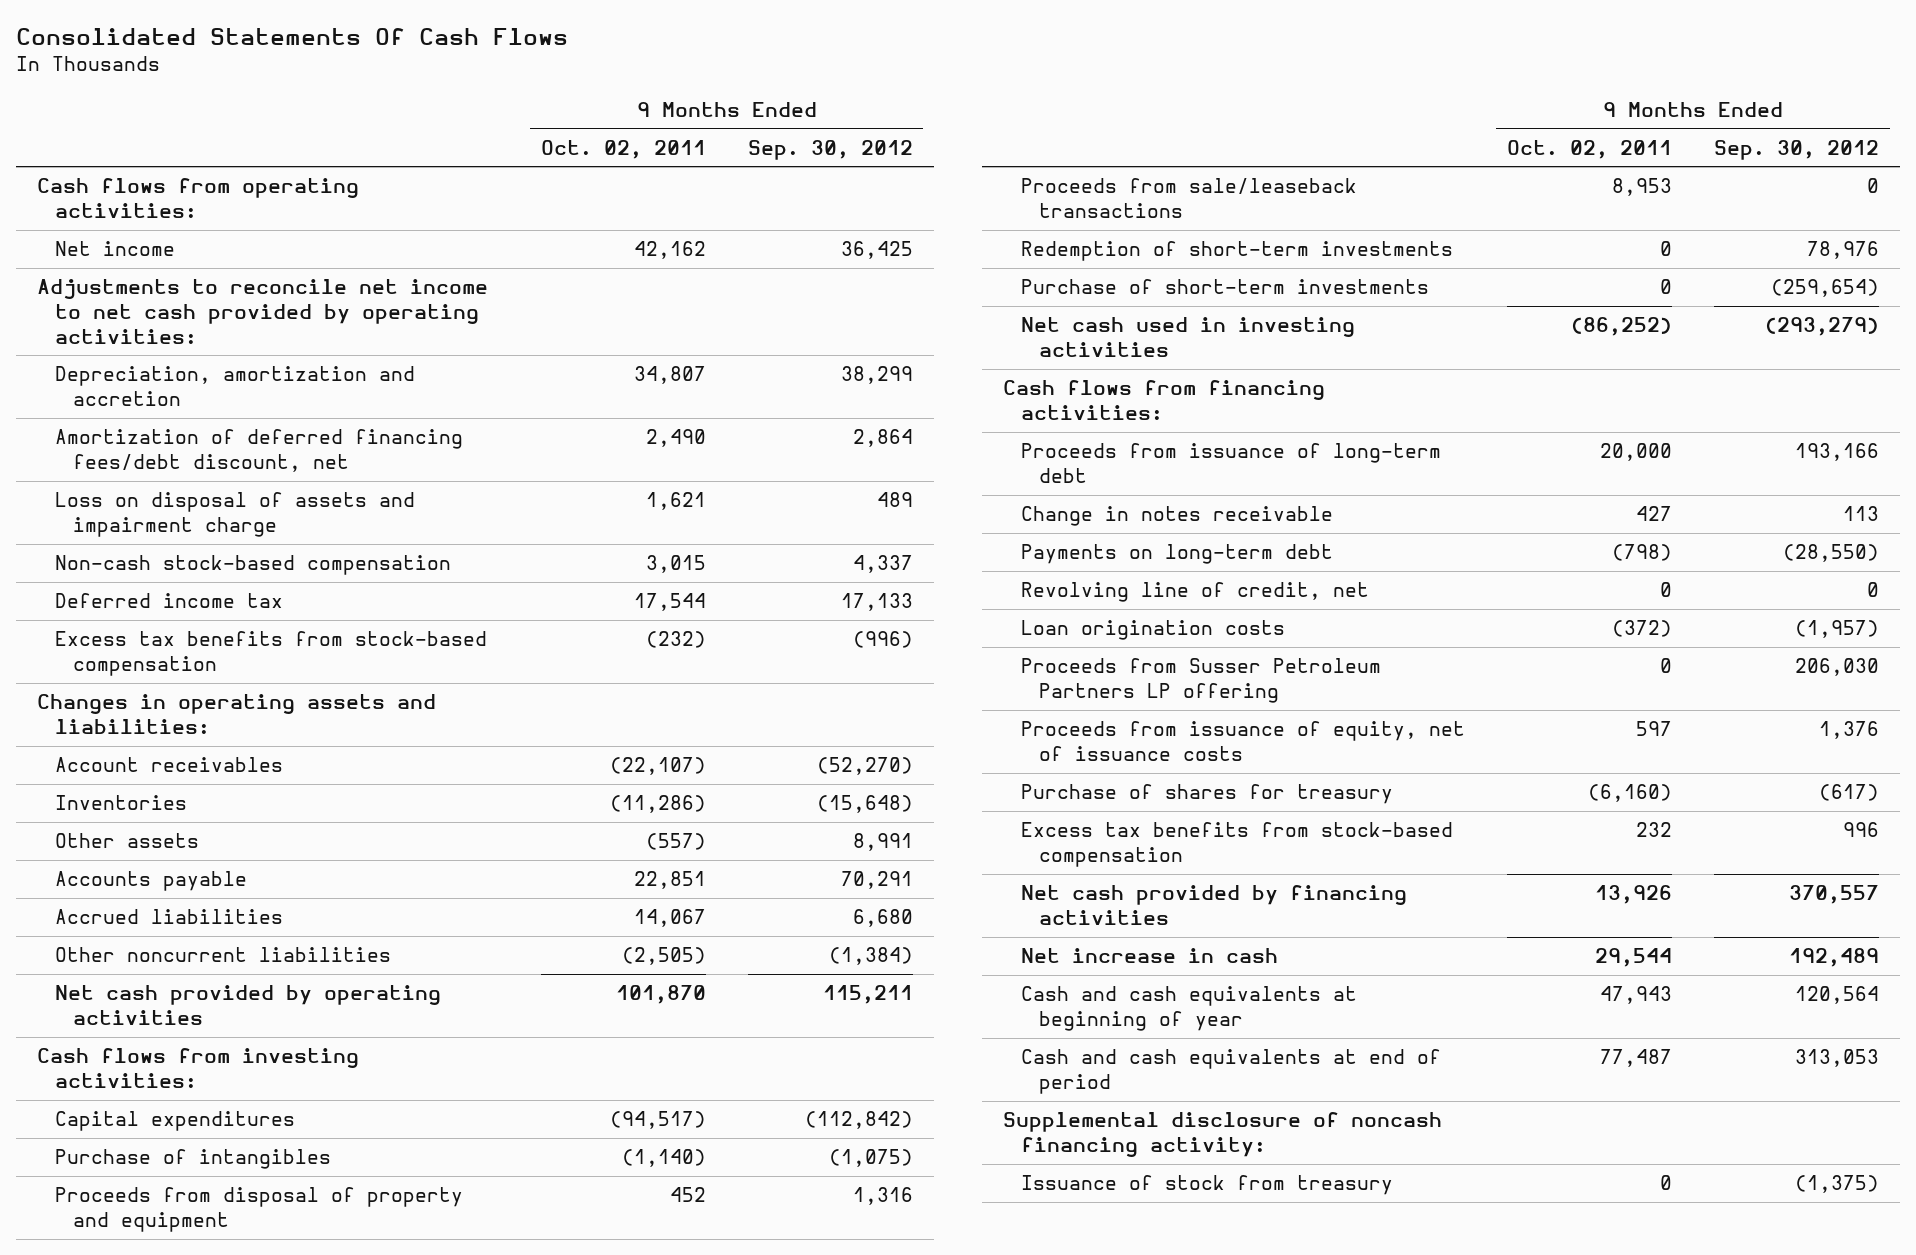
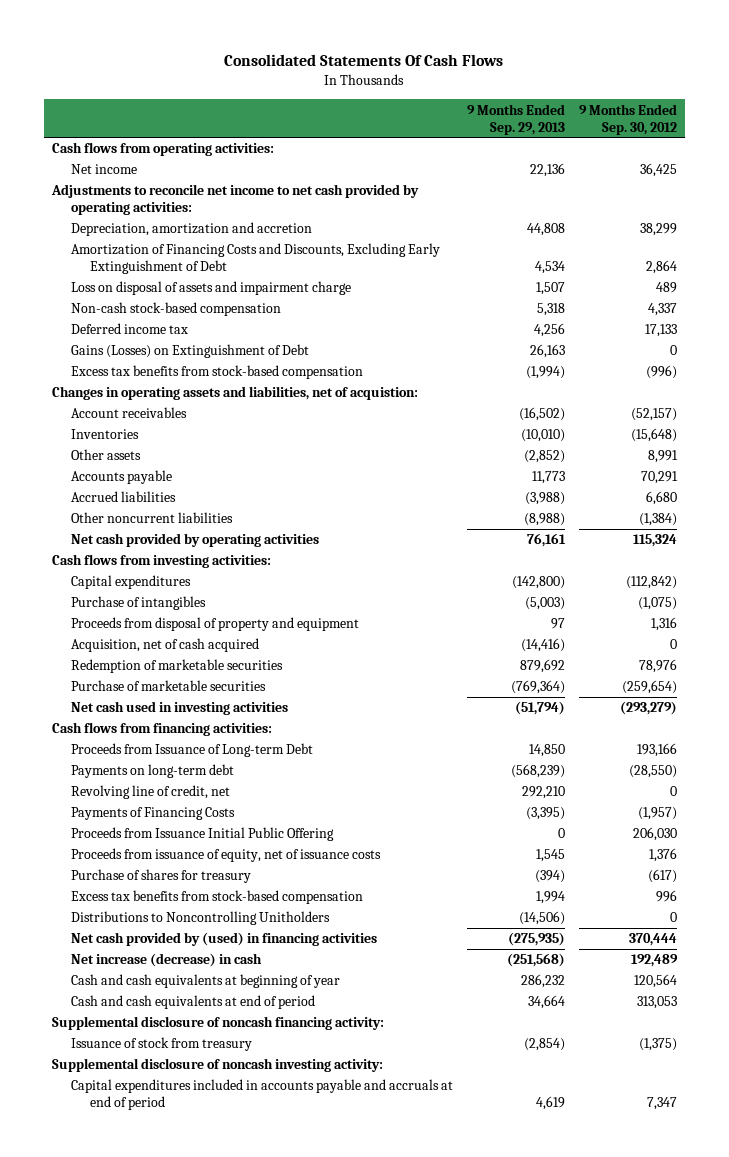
- | 9 Months Ended Oct. 02, 2011 | 9 Months Ended Sep. 30, 2012
+ | 9 Months Ended Sep. 29, 2013 | 9 Months Ended Sep. 30, 2012
- Amortization of deferred financing fees/debt discount, net | 2,490 | 2,864
+ Amortization of Financing Costs and Discounts, Excluding Early Extinguishment of Debt | 4,534 | 2,864
+ Gains (Losses) on Extinguishment of Debt | 26,163 | 0
- Changes in operating assets and liabilities:
- Account receivables | (22,107) | (52,270)
+ Changes in operating assets and liabilities, net of acquistion:
+ Account receivables | (16,502) | (52,157)
- Net cash provided by operating activities | 101,870 | 115,211
+ Net cash provided by operating activities | 76,161 | 115,324
- Proceeds from sale/leaseback transactions | 8,953 | 0
- Redemption of short-term investments | 0 | 78,976
- Purchase of short-term investments | 0 | (259,654)
+ Acquisition, net of cash acquired | (14,416) | 0
+ Redemption of marketable securities | 879,692 | 78,976
+ Purchase of marketable securities | (769,364) | (259,654)
- Proceeds from issuance of long-term debt | 20,000 | 193,166
- Change in notes receivable | 427 | 113
+ Proceeds from Issuance of Long-term Debt | 14,850 | 193,166
- Loan origination costs | (372) | (1,957)
- Proceeds from Susser Petroleum Partners LP offering | 0 | 206,030
+ Payments of Financing Costs | (3,395) | (1,957)
+ Proceeds from Issuance Initial Public Offering | 0 | 206,030
- Net cash provided by financing activities | 13,926 | 370,557
- Net increase in cash | 29,544 | 192,489
+ Distributions to Noncontrolling Unitholders | (14,506) | 0
+ Net cash provided by (used) in financing activities | (275,935) | 370,444
+ Net increase (decrease) in cash | (251,568) | 192,489
+ Supplemental disclosure of noncash investing activity:
+ Capital expenditures included in accounts payable and accruals at end of period | 4,619 | 7,347

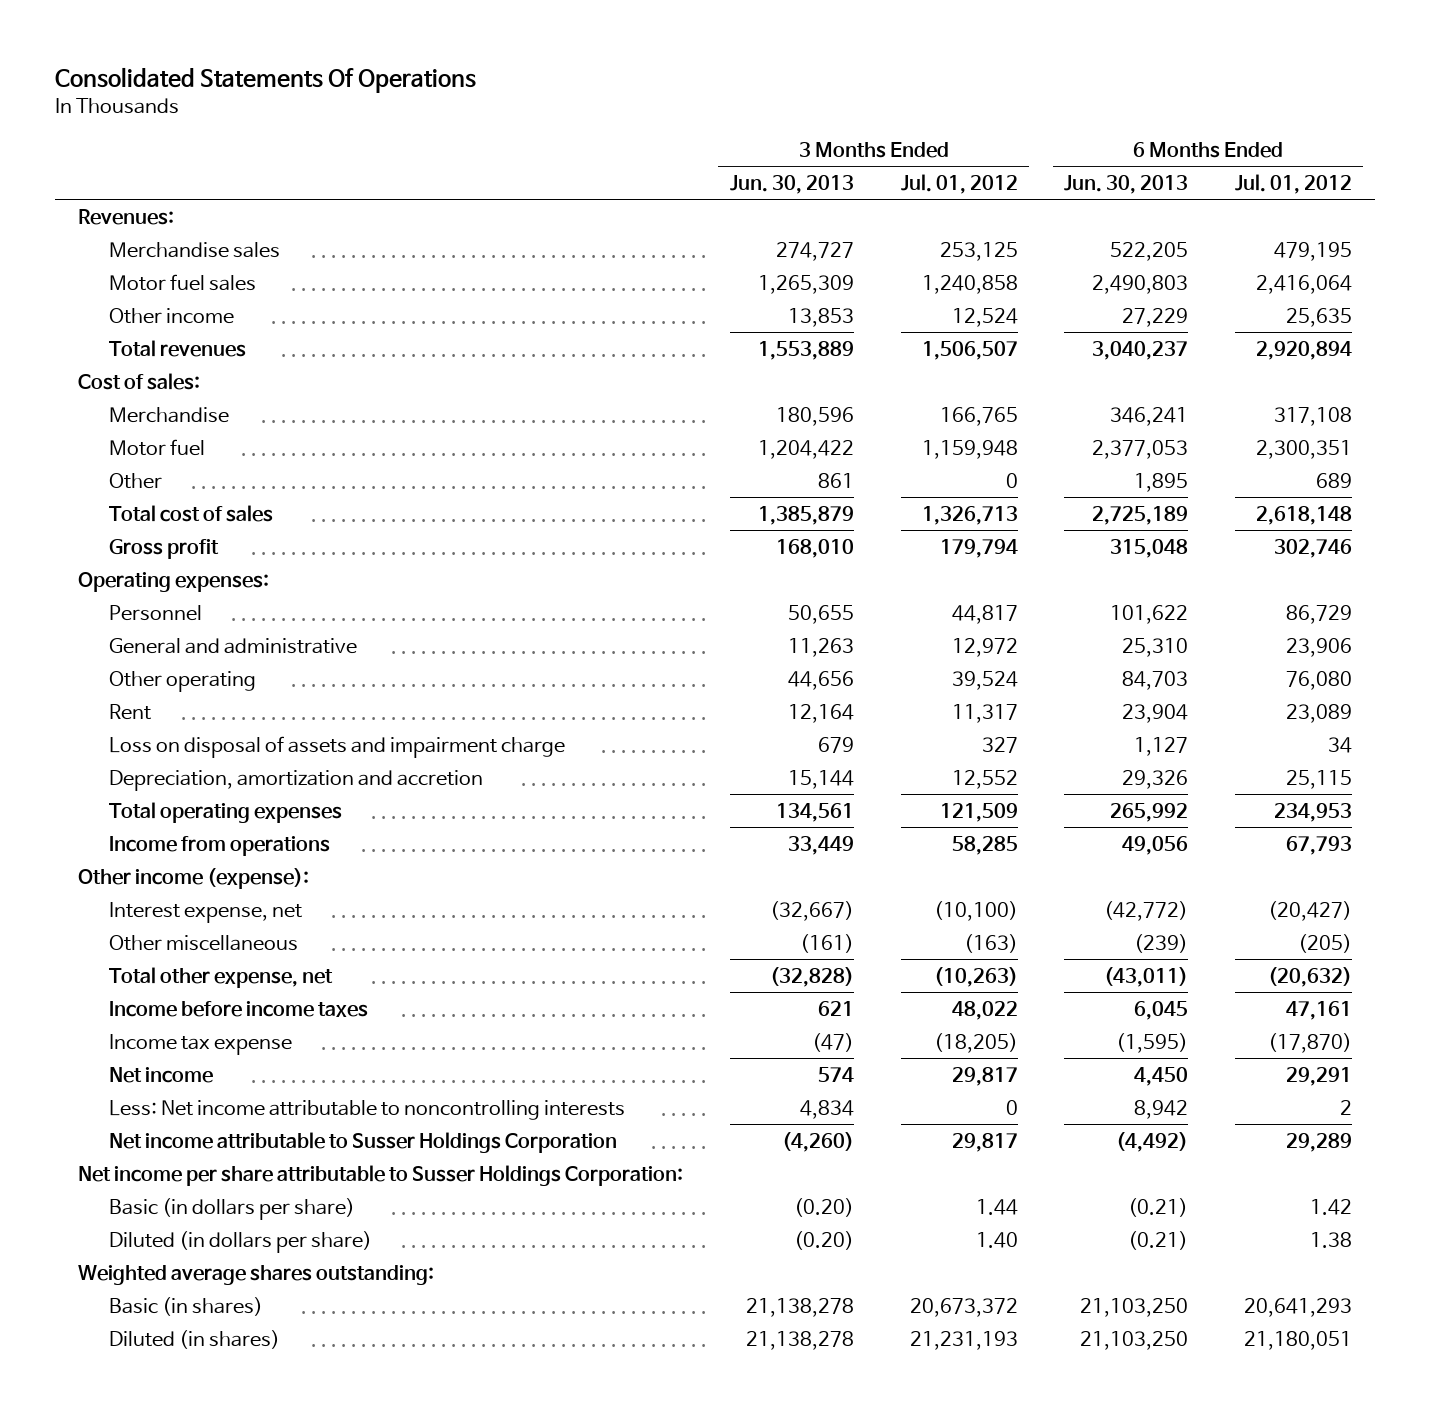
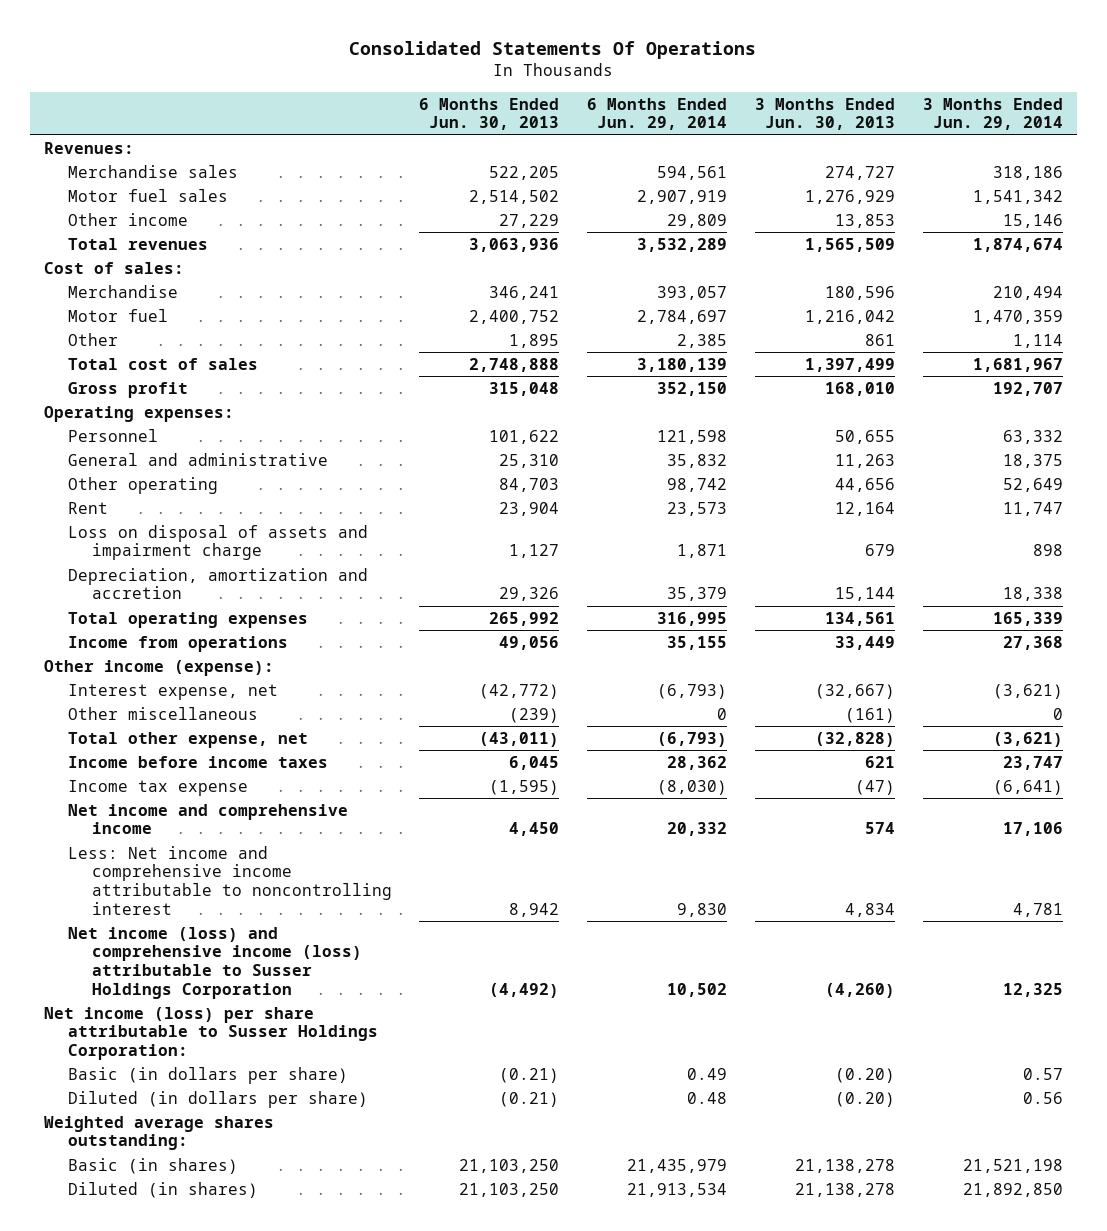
- | 3 Months Ended Jun. 30, 2013 | 3 Months Ended Jul. 01, 2012 | 6 Months Ended Jun. 30, 2013 | 6 Months Ended Jul. 01, 2012
+ | 6 Months Ended Jun. 30, 2013 | 6 Months Ended Jun. 29, 2014 | 3 Months Ended Jun. 30, 2013 | 3 Months Ended Jun. 29, 2014
- Motor fuel sales | 1,265,309 | 1,240,858 | 2,490,803 | 2,416,064
+ Motor fuel sales | 2,514,502 | 2,907,919 | 1,276,929 | 1,541,342
- Total revenues | 1,553,889 | 1,506,507 | 3,040,237 | 2,920,894
+ Total revenues | 3,063,936 | 3,532,289 | 1,565,509 | 1,874,674
- Motor fuel | 1,204,422 | 1,159,948 | 2,377,053 | 2,300,351
+ Motor fuel | 2,400,752 | 2,784,697 | 1,216,042 | 1,470,359
- Total cost of sales | 1,385,879 | 1,326,713 | 2,725,189 | 2,618,148
+ Total cost of sales | 2,748,888 | 3,180,139 | 1,397,499 | 1,681,967
- Net income | 574 | 29,817 | 4,450 | 29,291
- Less: Net income attributable to noncontrolling interests | 4,834 | 0 | 8,942 | 2
- Net income attributable to Susser Holdings Corporation | (4,260) | 29,817 | (4,492) | 29,289
- Net income per share attributable to Susser Holdings Corporation:
+ Net income and comprehensive income | 4,450 | 20,332 | 574 | 17,106
+ Less: Net income and comprehensive income attributable to noncontrolling interest | 8,942 | 9,830 | 4,834 | 4,781
+ Net income (loss) and comprehensive income (loss) attributable to Susser Holdings Corporation | (4,492) | 10,502 | (4,260) | 12,325
+ Net income (loss) per share attributable to Susser Holdings Corporation:

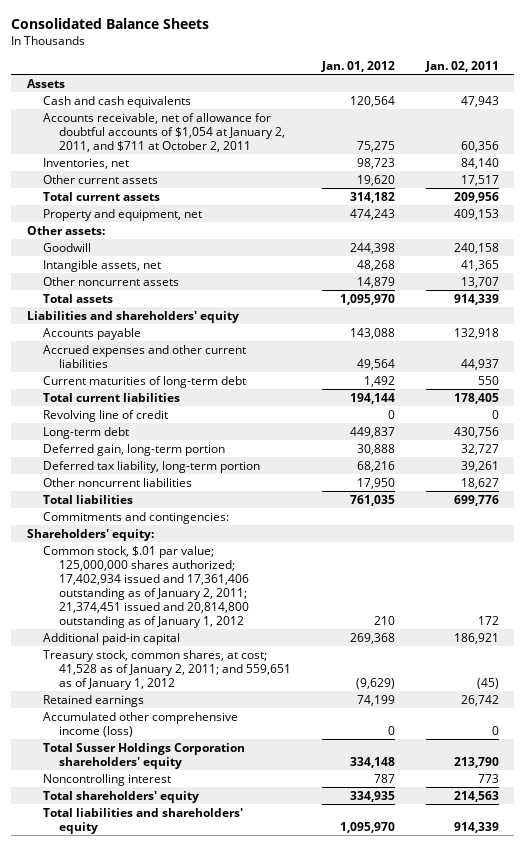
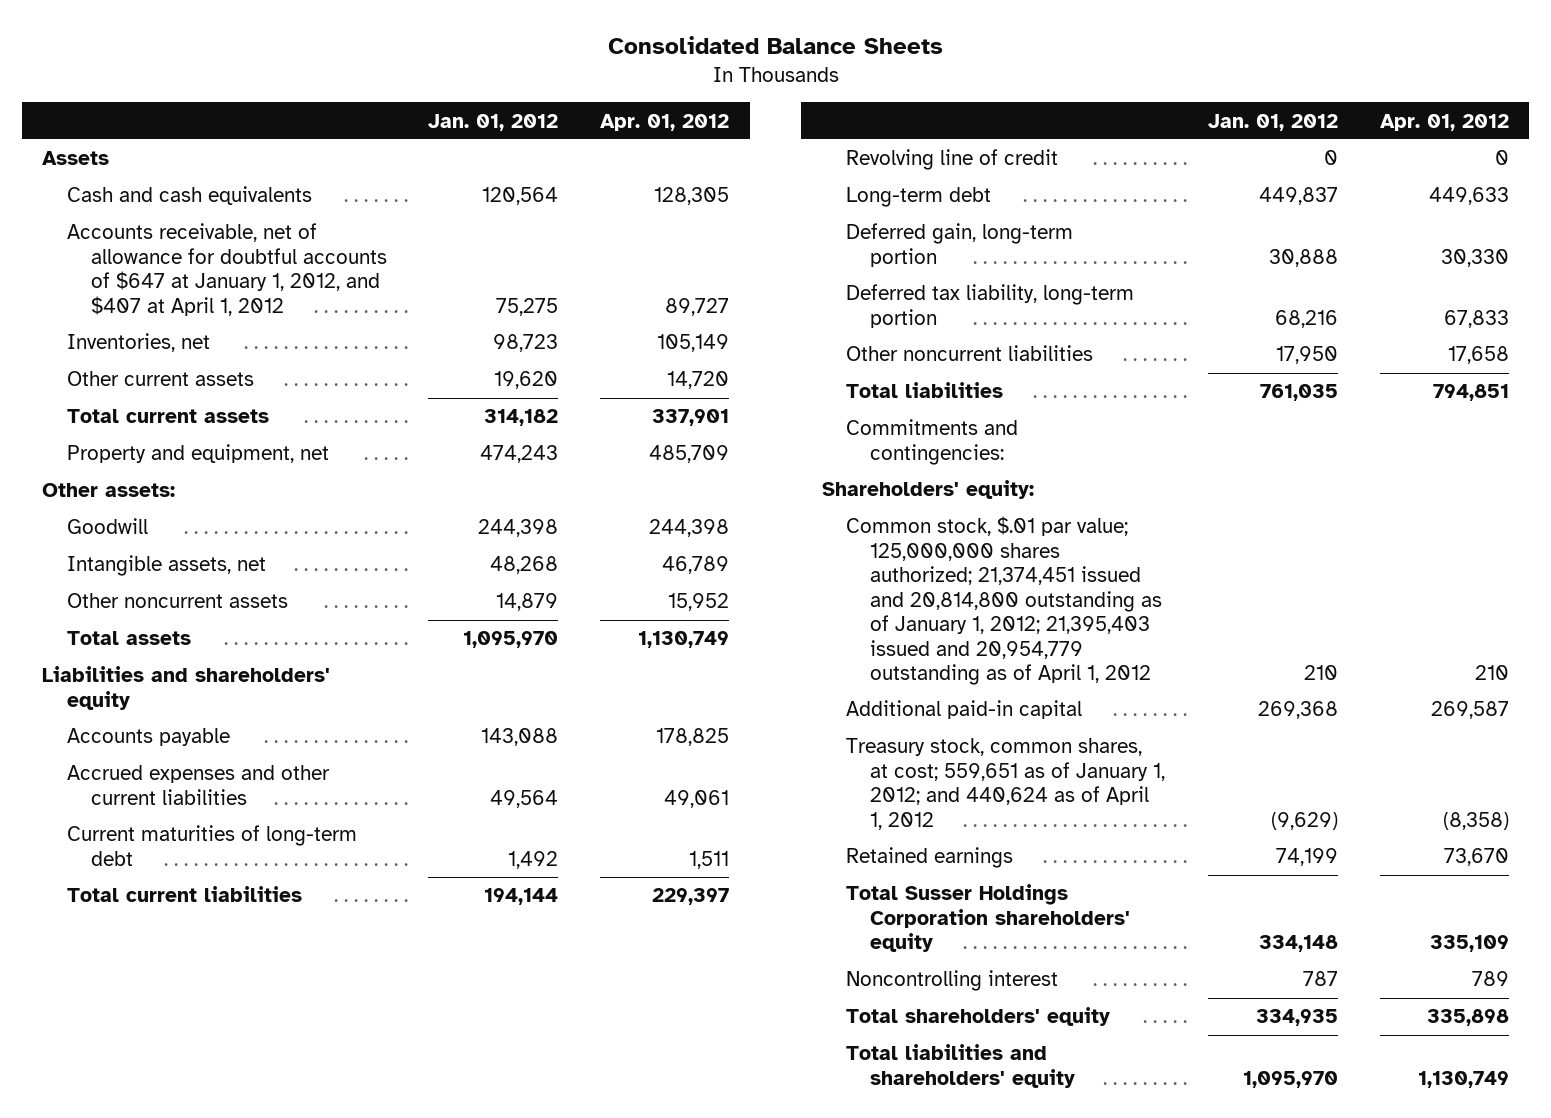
- | Jan. 01, 2012 | Jan. 02, 2011
+ | Jan. 01, 2012 | Apr. 01, 2012
- Accounts receivable, net of allowance for doubtful accounts of $1,054 at January 2, 2011, and $711 at October 2, 2011 | 75,275 | 60,356
+ Accounts receivable, net of allowance for doubtful accounts of $647 at January 1, 2012, and $407 at April 1, 2012 | 75,275 | 89,727
- Common stock, $.01 par value; 125,000,000 shares authorized; 17,402,934 issued and 17,361,406 outstanding as of January 2, 2011; 21,374,451 issued and 20,814,800 outstanding as of January 1, 2012 | 210 | 172
+ Common stock, $.01 par value; 125,000,000 shares authorized; 21,374,451 issued and 20,814,800 outstanding as of January 1, 2012; 21,395,403 issued and 20,954,779 outstanding as of April 1, 2012 | 210 | 210
- Treasury stock, common shares, at cost; 41,528 as of January 2, 2011; and 559,651 as of January 1, 2012 | (9,629) | (45)
+ Treasury stock, common shares, at cost; 559,651 as of January 1, 2012; and 440,624 as of April 1, 2012 | (9,629) | (8,358)
- Accumulated other comprehensive income (loss) | 0 | 0

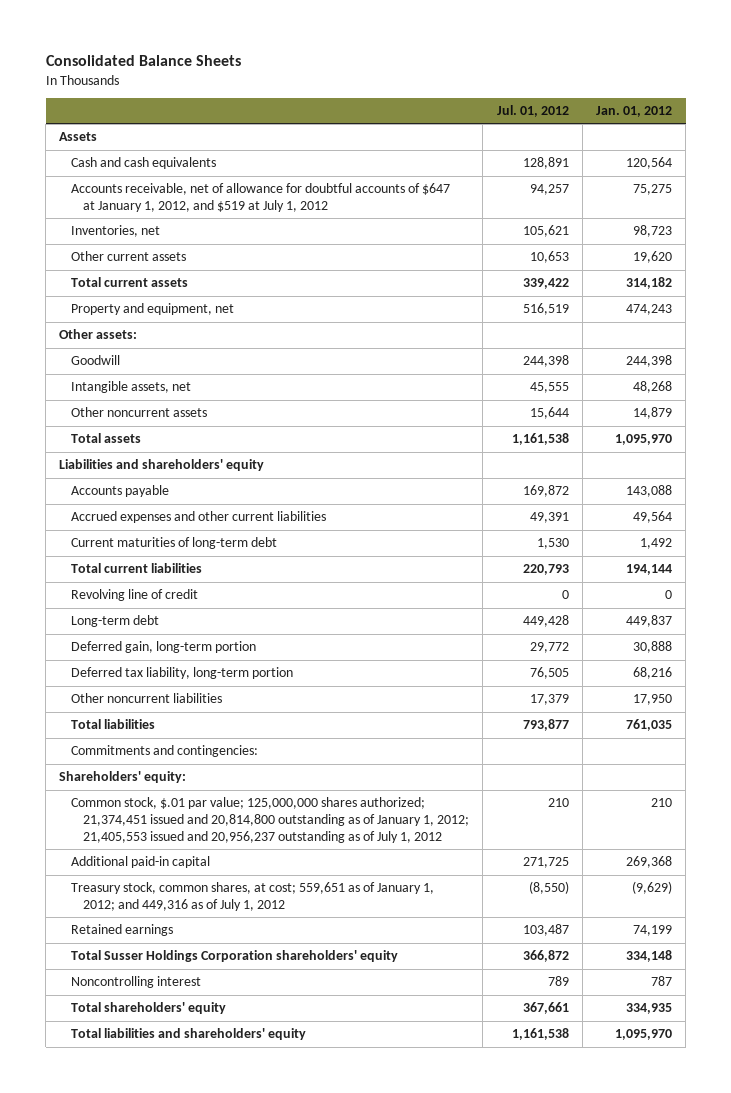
- | Jan. 01, 2012 | Apr. 01, 2012
+ | Jul. 01, 2012 | Jan. 01, 2012
- Accounts receivable, net of allowance for doubtful accounts of $647 at January 1, 2012, and $407 at April 1, 2012 | 75,275 | 89,727
+ Accounts receivable, net of allowance for doubtful accounts of $647 at January 1, 2012, and $519 at July 1, 2012 | 94,257 | 75,275
- Common stock, $.01 par value; 125,000,000 shares authorized; 21,374,451 issued and 20,814,800 outstanding as of January 1, 2012; 21,395,403 issued and 20,954,779 outstanding as of April 1, 2012 | 210 | 210
+ Common stock, $.01 par value; 125,000,000 shares authorized; 21,374,451 issued and 20,814,800 outstanding as of January 1, 2012; 21,405,553 issued and 20,956,237 outstanding as of July 1, 2012 | 210 | 210
- Treasury stock, common shares, at cost; 559,651 as of January 1, 2012; and 440,624 as of April 1, 2012 | (9,629) | (8,358)
+ Treasury stock, common shares, at cost; 559,651 as of January 1, 2012; and 449,316 as of July 1, 2012 | (8,550) | (9,629)

